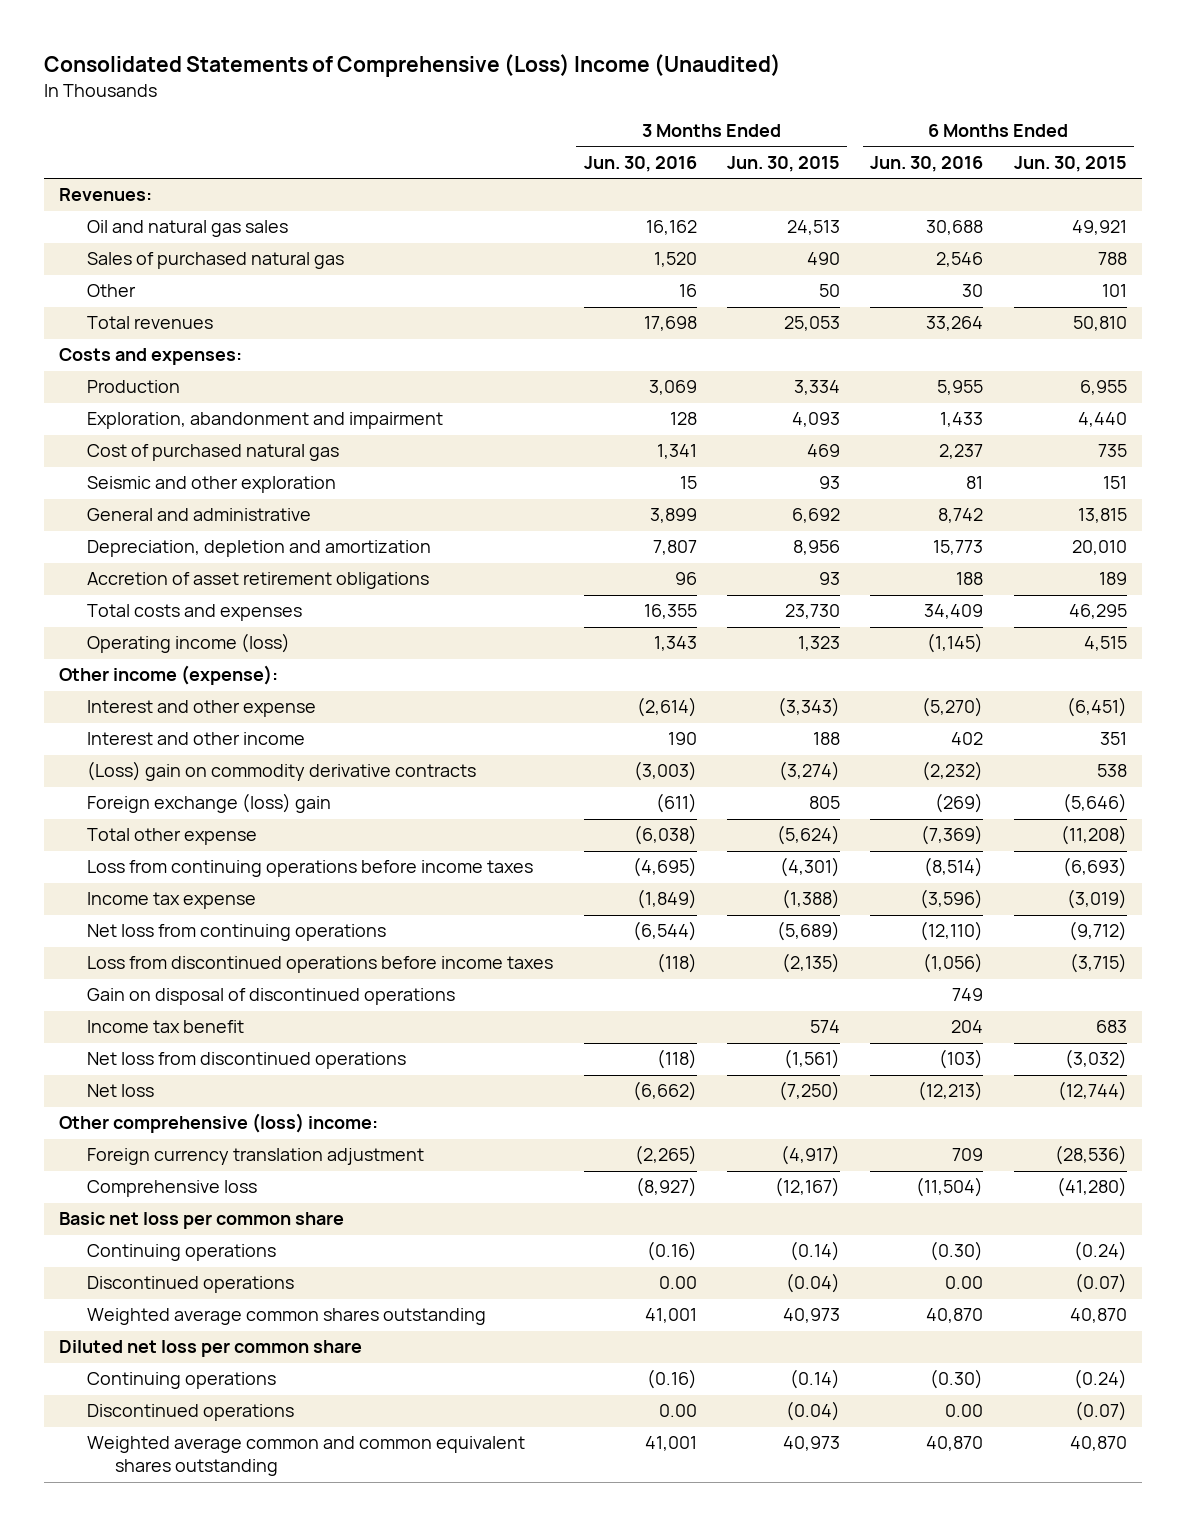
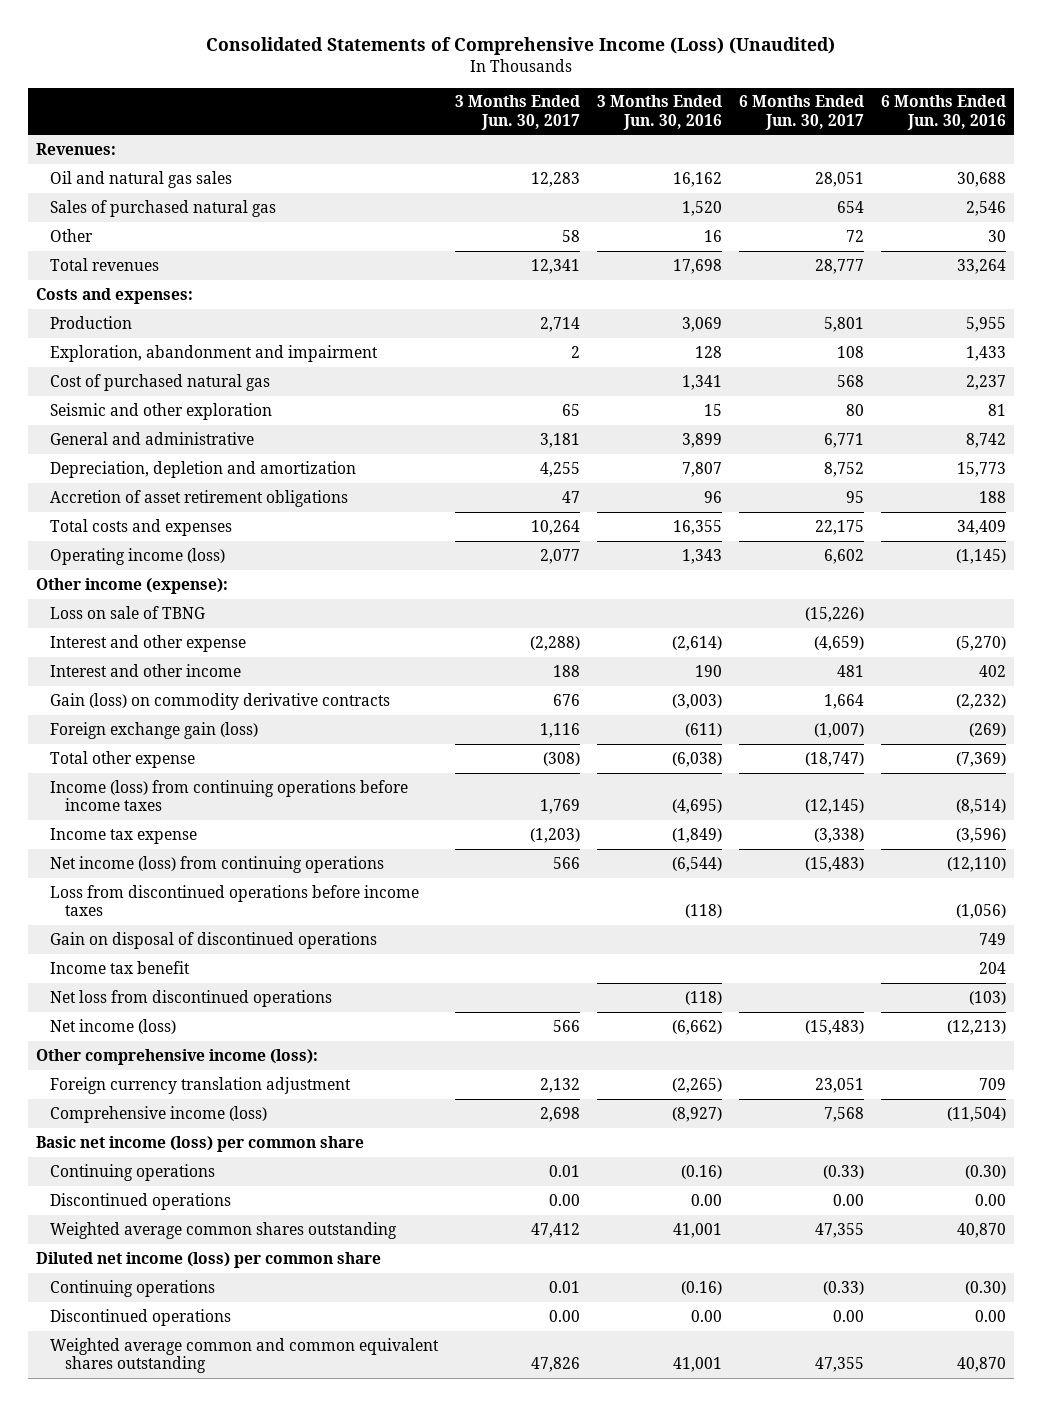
- Consolidated Statements of Comprehensive (Loss) Income (Unaudited)
+ Consolidated Statements of Comprehensive Income (Loss) (Unaudited)
- | 3 Months Ended Jun. 30, 2016 | 3 Months Ended Jun. 30, 2015 | 6 Months Ended Jun. 30, 2016 | 6 Months Ended Jun. 30, 2015
+ | 3 Months Ended Jun. 30, 2017 | 3 Months Ended Jun. 30, 2016 | 6 Months Ended Jun. 30, 2017 | 6 Months Ended Jun. 30, 2016
+ Loss on sale of TBNG | | | (15,226) |
- (Loss) gain on commodity derivative contracts | (3,003) | (3,274) | (2,232) | 538
- Foreign exchange (loss) gain | (611) | 805 | (269) | (5,646)
+ Gain (loss) on commodity derivative contracts | 676 | (3,003) | 1,664 | (2,232)
+ Foreign exchange gain (loss) | 1,116 | (611) | (1,007) | (269)
- Loss from continuing operations before income taxes | (4,695) | (4,301) | (8,514) | (6,693)
+ Income (loss) from continuing operations before income taxes | 1,769 | (4,695) | (12,145) | (8,514)
- Net loss from continuing operations | (6,544) | (5,689) | (12,110) | (9,712)
+ Net income (loss) from continuing operations | 566 | (6,544) | (15,483) | (12,110)
- Net loss | (6,662) | (7,250) | (12,213) | (12,744)
- Other comprehensive (loss) income:
+ Net income (loss) | 566 | (6,662) | (15,483) | (12,213)
+ Other comprehensive income (loss):
- Comprehensive loss | (8,927) | (12,167) | (11,504) | (41,280)
- Basic net loss per common share
+ Comprehensive income (loss) | 2,698 | (8,927) | 7,568 | (11,504)
+ Basic net income (loss) per common share
- Diluted net loss per common share
+ Diluted net income (loss) per common share

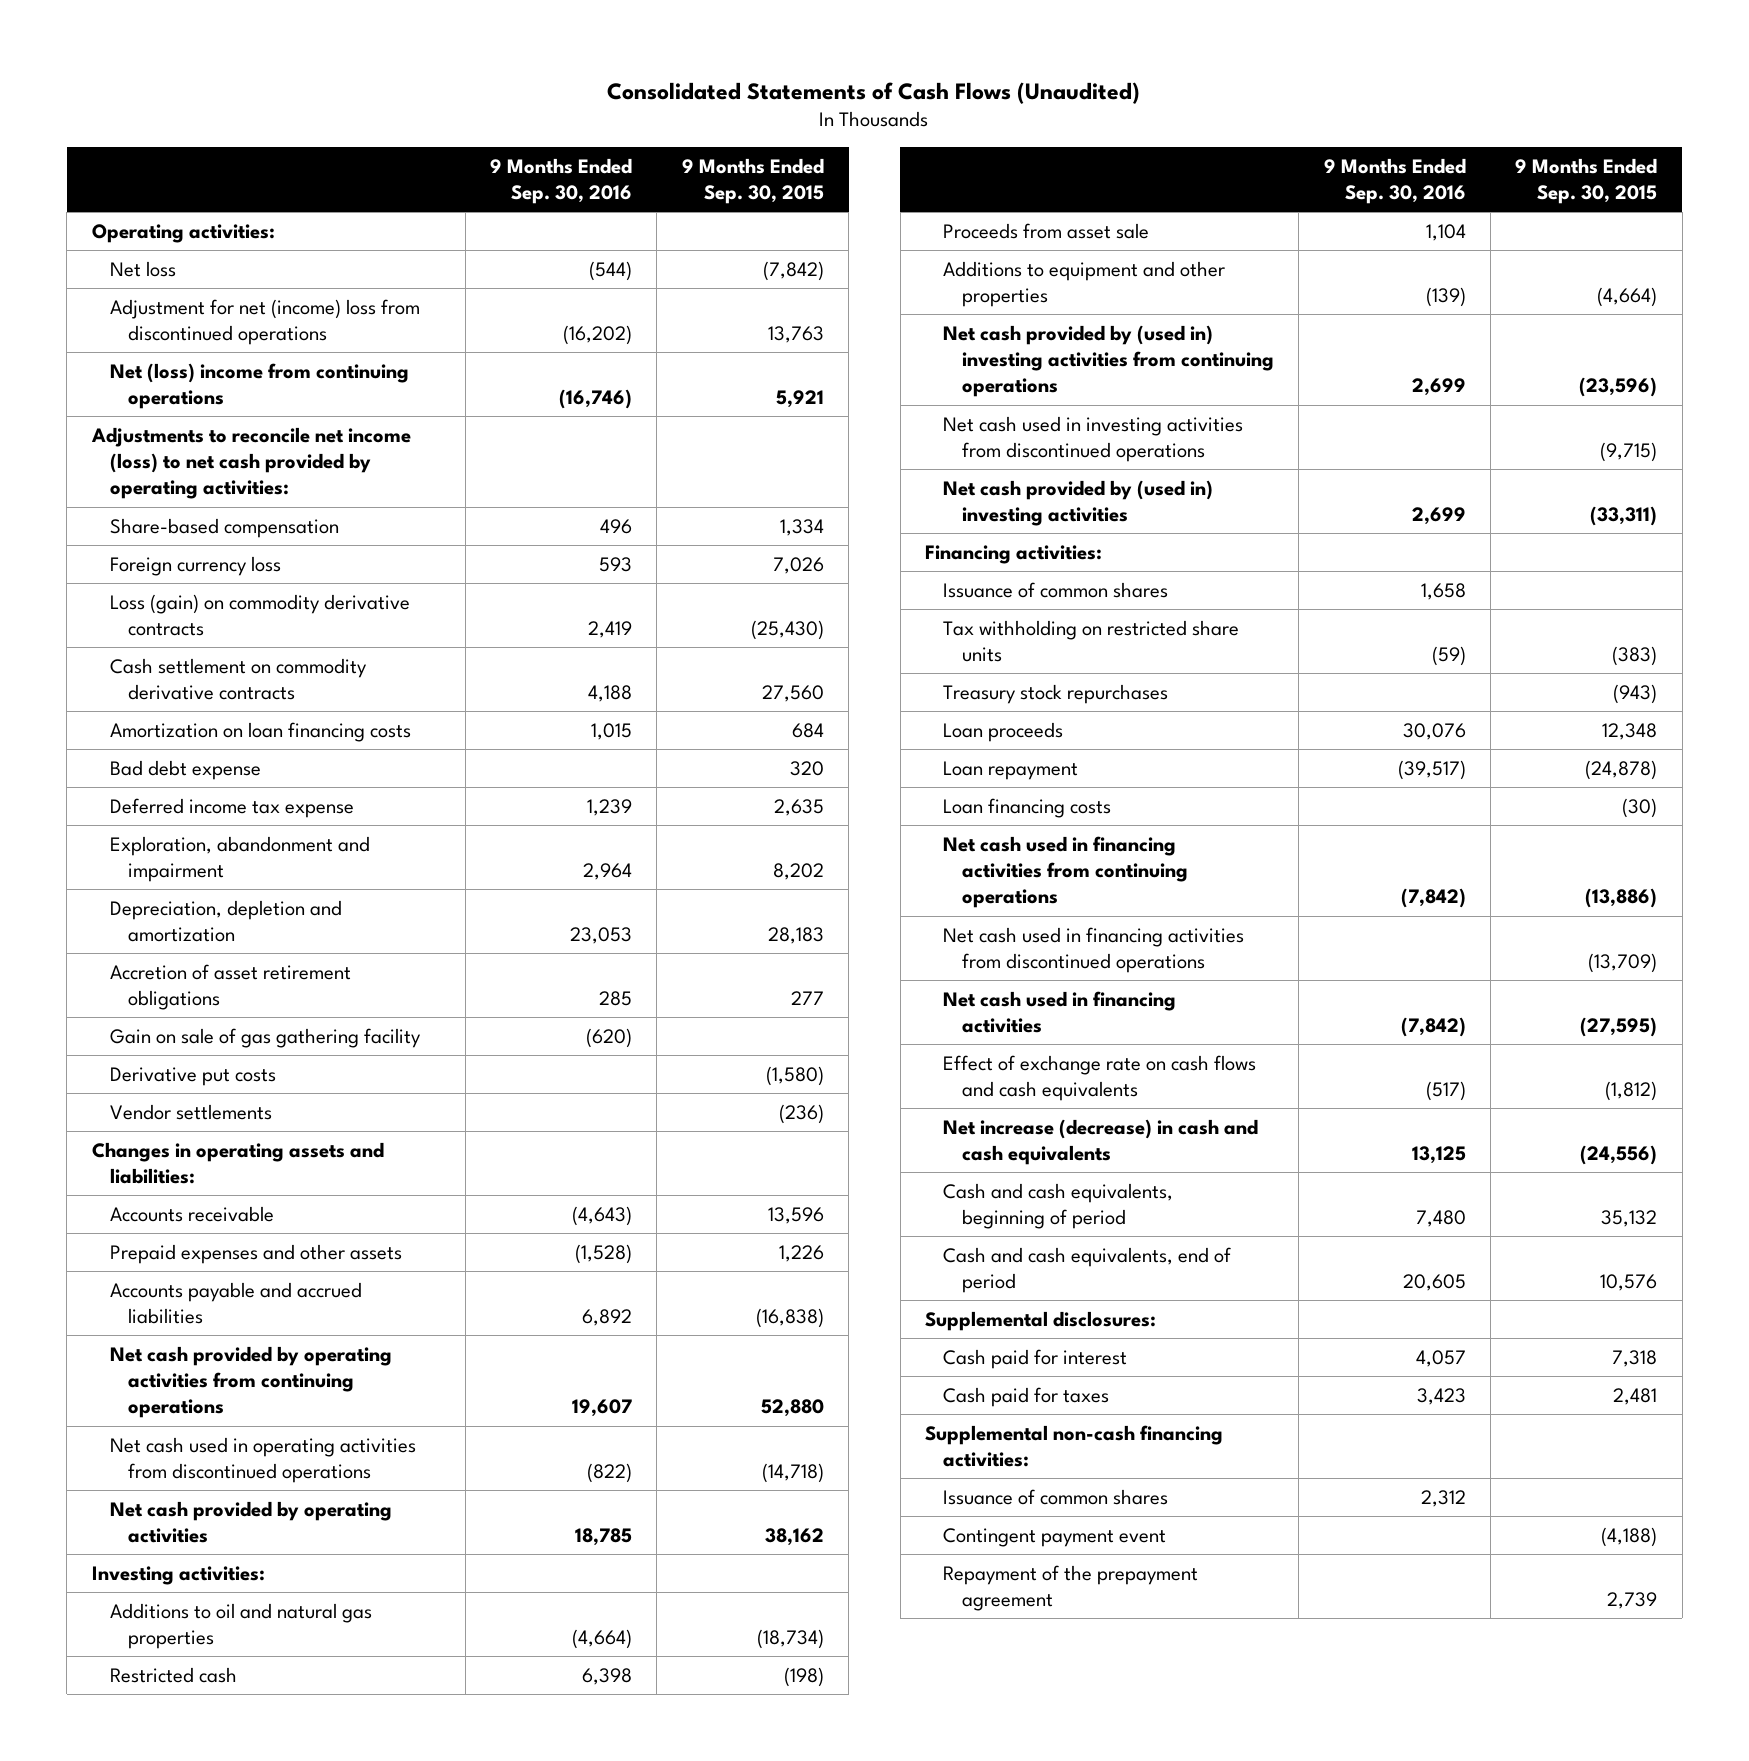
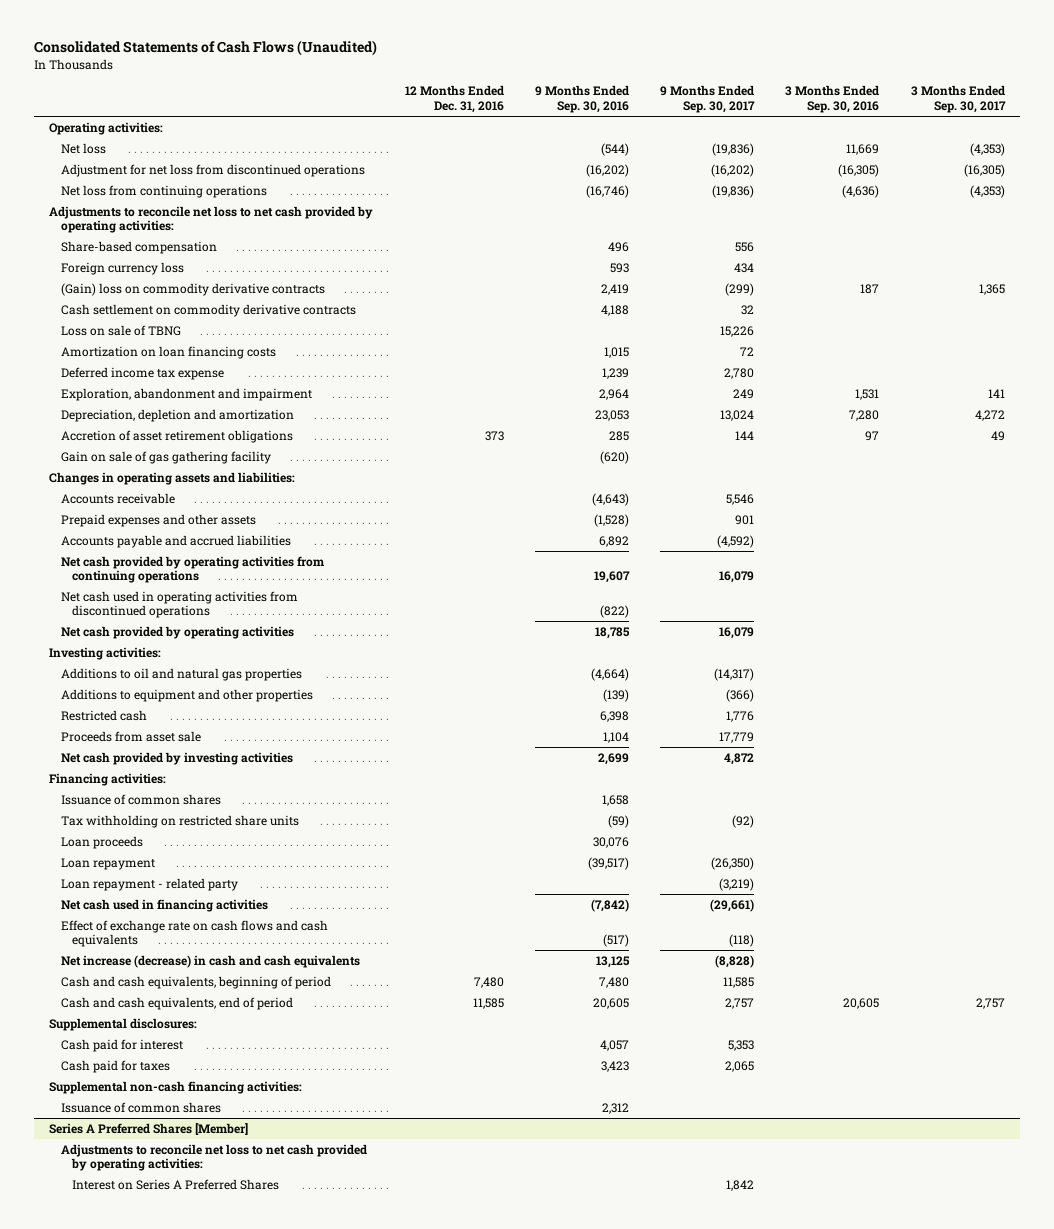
- | 9 Months Ended Sep. 30, 2016 | 9 Months Ended Sep. 30, 2015
+ | 12 Months Ended Dec. 31, 2016 | 9 Months Ended Sep. 30, 2016 | 9 Months Ended Sep. 30, 2017 | 3 Months Ended Sep. 30, 2016 | 3 Months Ended Sep. 30, 2017
- Adjustment for net (income) loss from discontinued operations | (16,202) | 13,763
- Net (loss) income from continuing operations | (16,746) | 5,921
- Adjustments to reconcile net income (loss) to net cash provided by operating activities:
+ Adjustment for net loss from discontinued operations | | (16,202) | (16,202) | (16,305) | (16,305)
+ Net loss from continuing operations | | (16,746) | (19,836) | (4,636) | (4,353)
+ Adjustments to reconcile net loss to net cash provided by operating activities:
- Loss (gain) on commodity derivative contracts | 2,419 | (25,430)
+ (Gain) loss on commodity derivative contracts | | 2,419 | (299) | 187 | 1,365
+ Loss on sale of TBNG | | | 15,226 | |
- Bad debt expense | | 320
- Derivative put costs | | (1,580)
- Vendor settlements | | (236)
moved up: Additions to equipment and other properties | | (139) | (366) | |
- Net cash provided by (used in) investing activities from continuing operations | 2,699 | (23,596)
- Net cash used in investing activities from discontinued operations | | (9,715)
- Net cash provided by (used in) investing activities | 2,699 | (33,311)
+ Net cash provided by investing activities | | 2,699 | 4,872 | |
- Treasury stock repurchases | | (943)
- Loan financing costs | | (30)
- Net cash used in financing activities from continuing operations | (7,842) | (13,886)
- Net cash used in financing activities from discontinued operations | | (13,709)
+ Loan repayment - related party | | | (3,219) | |
- Contingent payment event | | (4,188)
- Repayment of the prepayment agreement | | 2,739
+ Series A Preferred Shares [Member]
+ Adjustments to reconcile net loss to net cash provided by operating activities:
+ Interest on Series A Preferred Shares | | | 1,842 | |

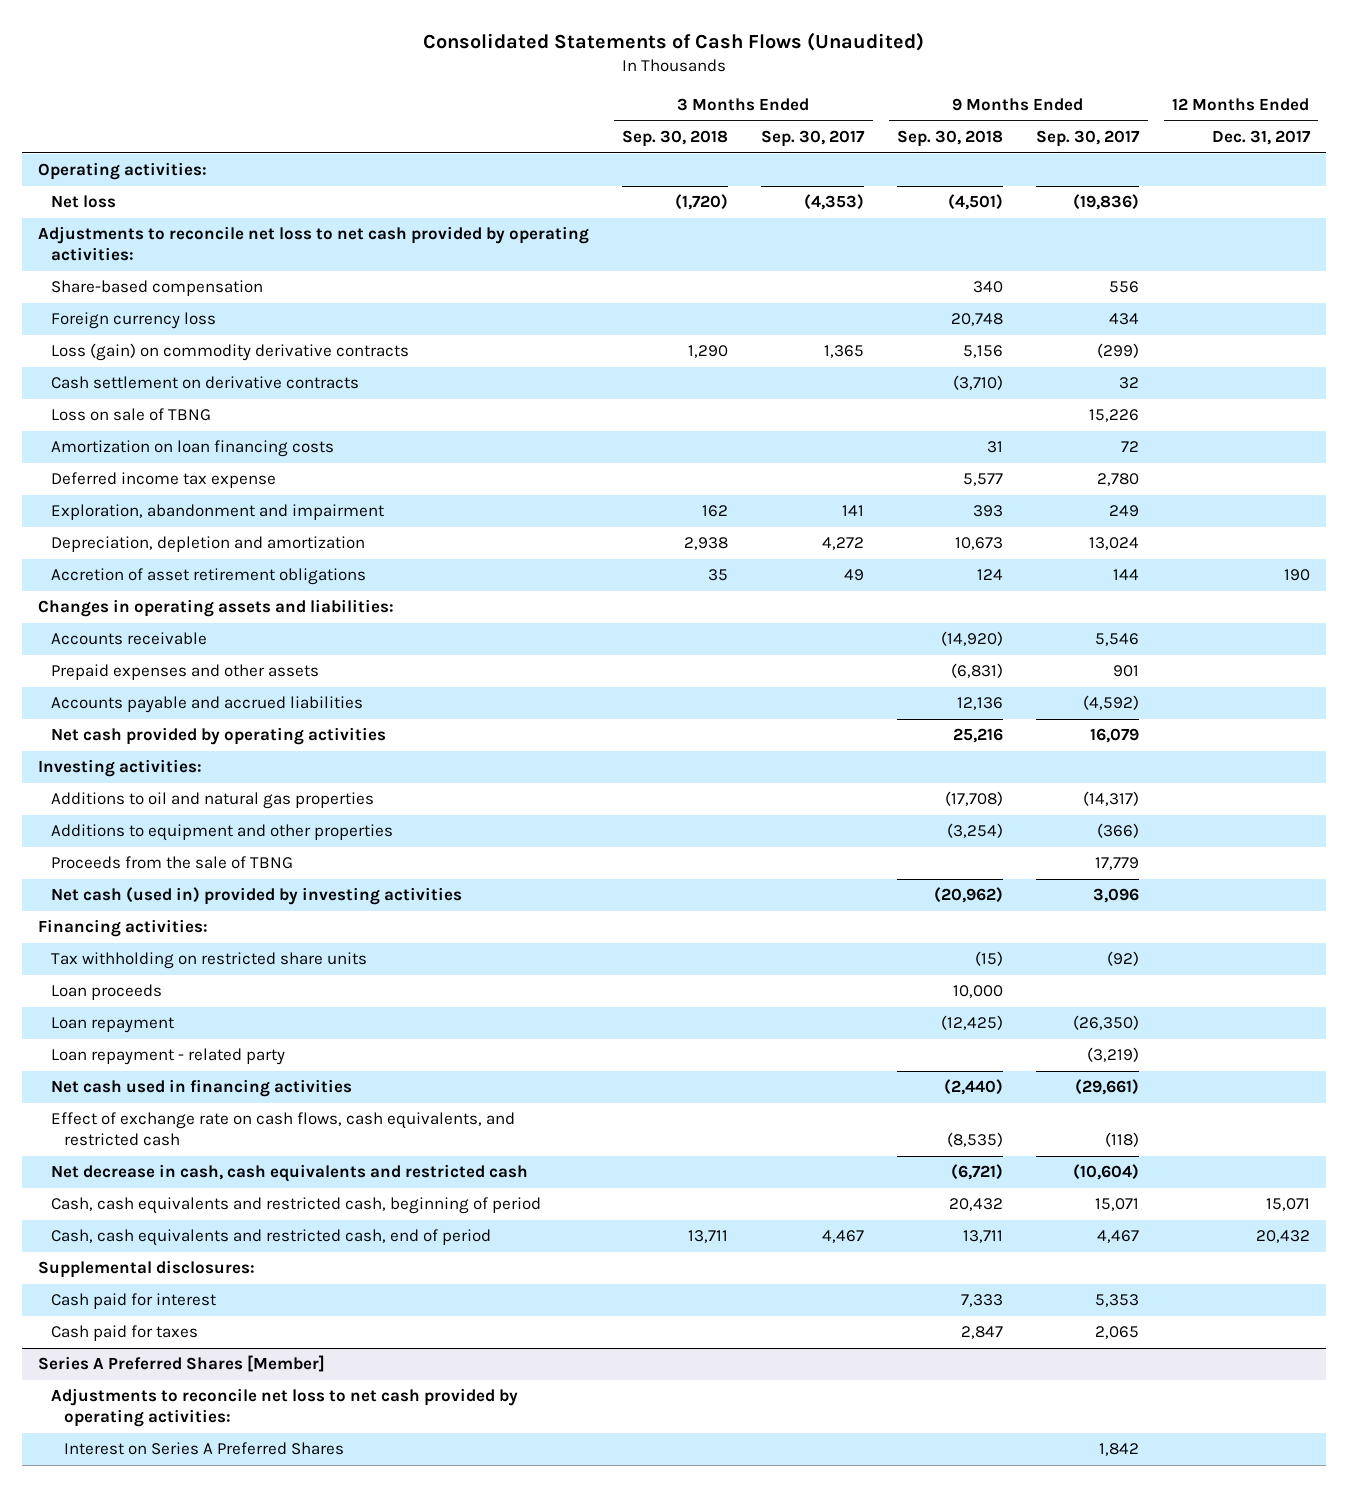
- | 12 Months Ended Dec. 31, 2016 | 9 Months Ended Sep. 30, 2016 | 9 Months Ended Sep. 30, 2017 | 3 Months Ended Sep. 30, 2016 | 3 Months Ended Sep. 30, 2017
+ | 3 Months Ended Sep. 30, 2018 | 3 Months Ended Sep. 30, 2017 | 9 Months Ended Sep. 30, 2018 | 9 Months Ended Sep. 30, 2017 | 12 Months Ended Dec. 31, 2017
- Adjustment for net loss from discontinued operations | | (16,202) | (16,202) | (16,305) | (16,305)
- Net loss from continuing operations | | (16,746) | (19,836) | (4,636) | (4,353)
- (Gain) loss on commodity derivative contracts | | 2,419 | (299) | 187 | 1,365
- Cash settlement on commodity derivative contracts | | 4,188 | 32 | |
+ Loss (gain) on commodity derivative contracts | 1,290 | 1,365 | 5,156 | (299) |
+ Cash settlement on derivative contracts | | | (3,710) | 32 |
- Gain on sale of gas gathering facility | | (620) | | |
- Net cash provided by operating activities from continuing operations | | 19,607 | 16,079 | |
- Net cash used in operating activities from discontinued operations | | (822) | | |
- Restricted cash | | 6,398 | 1,776 | |
- Proceeds from asset sale | | 1,104 | 17,779 | |
- Net cash provided by investing activities | | 2,699 | 4,872 | |
+ Proceeds from the sale of TBNG | | | | 17,779 |
+ Net cash (used in) provided by investing activities | | | (20,962) | 3,096 |
- Issuance of common shares | | 1,658 | | |
- Effect of exchange rate on cash flows and cash equivalents | | (517) | (118) | |
- Net increase (decrease) in cash and cash equivalents | | 13,125 | (8,828) | |
- Cash and cash equivalents, beginning of period | 7,480 | 7,480 | 11,585 | |
- Cash and cash equivalents, end of period | 11,585 | 20,605 | 2,757 | 20,605 | 2,757
+ Effect of exchange rate on cash flows, cash equivalents, and restricted cash | | | (8,535) | (118) |
+ Net decrease in cash, cash equivalents and restricted cash | | | (6,721) | (10,604) |
+ Cash, cash equivalents and restricted cash, beginning of period | | | 20,432 | 15,071 | 15,071
+ Cash, cash equivalents and restricted cash, end of period | 13,711 | 4,467 | 13,711 | 4,467 | 20,432
- Supplemental non-cash financing activities:
- Issuance of common shares | | 2,312 | | |

